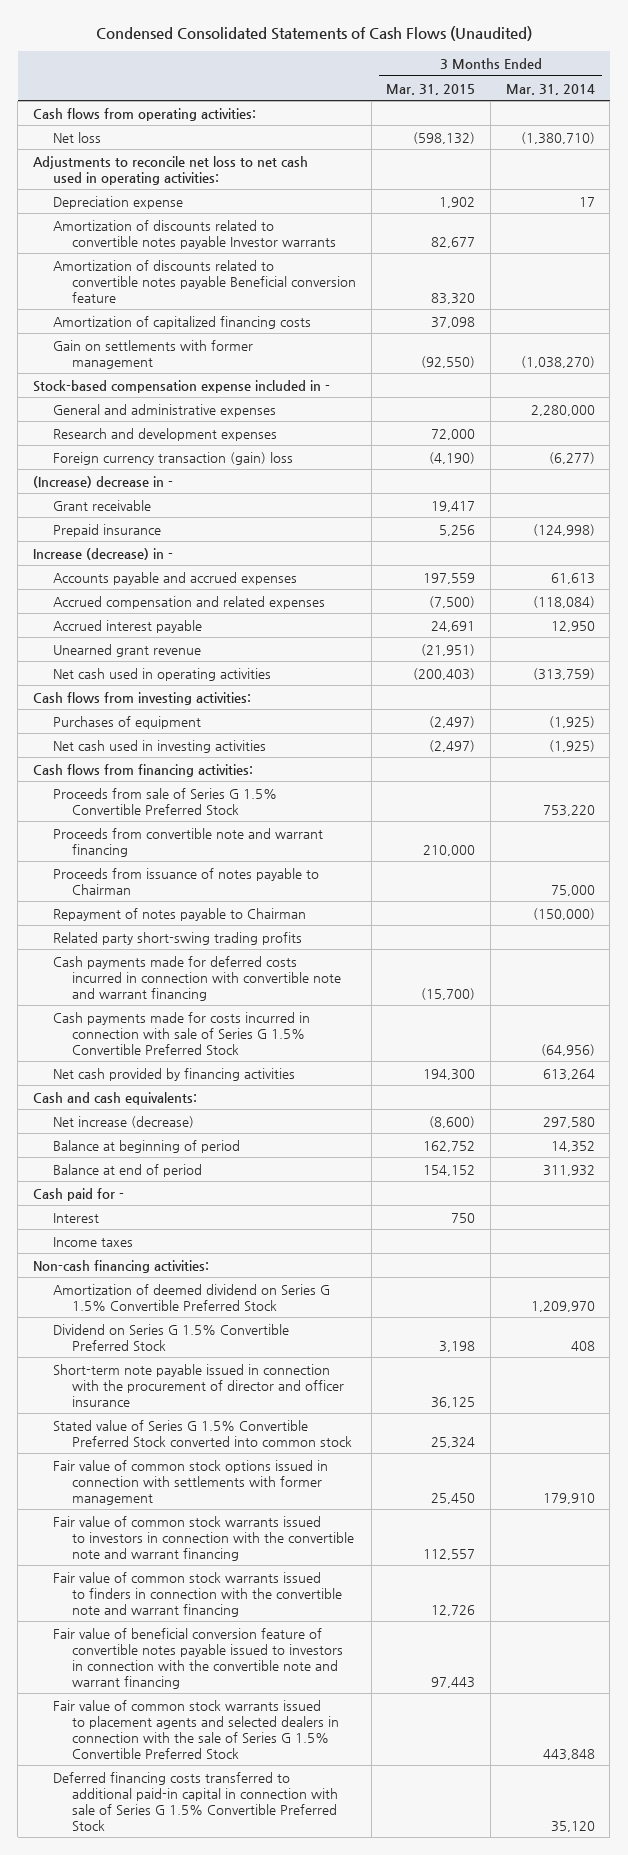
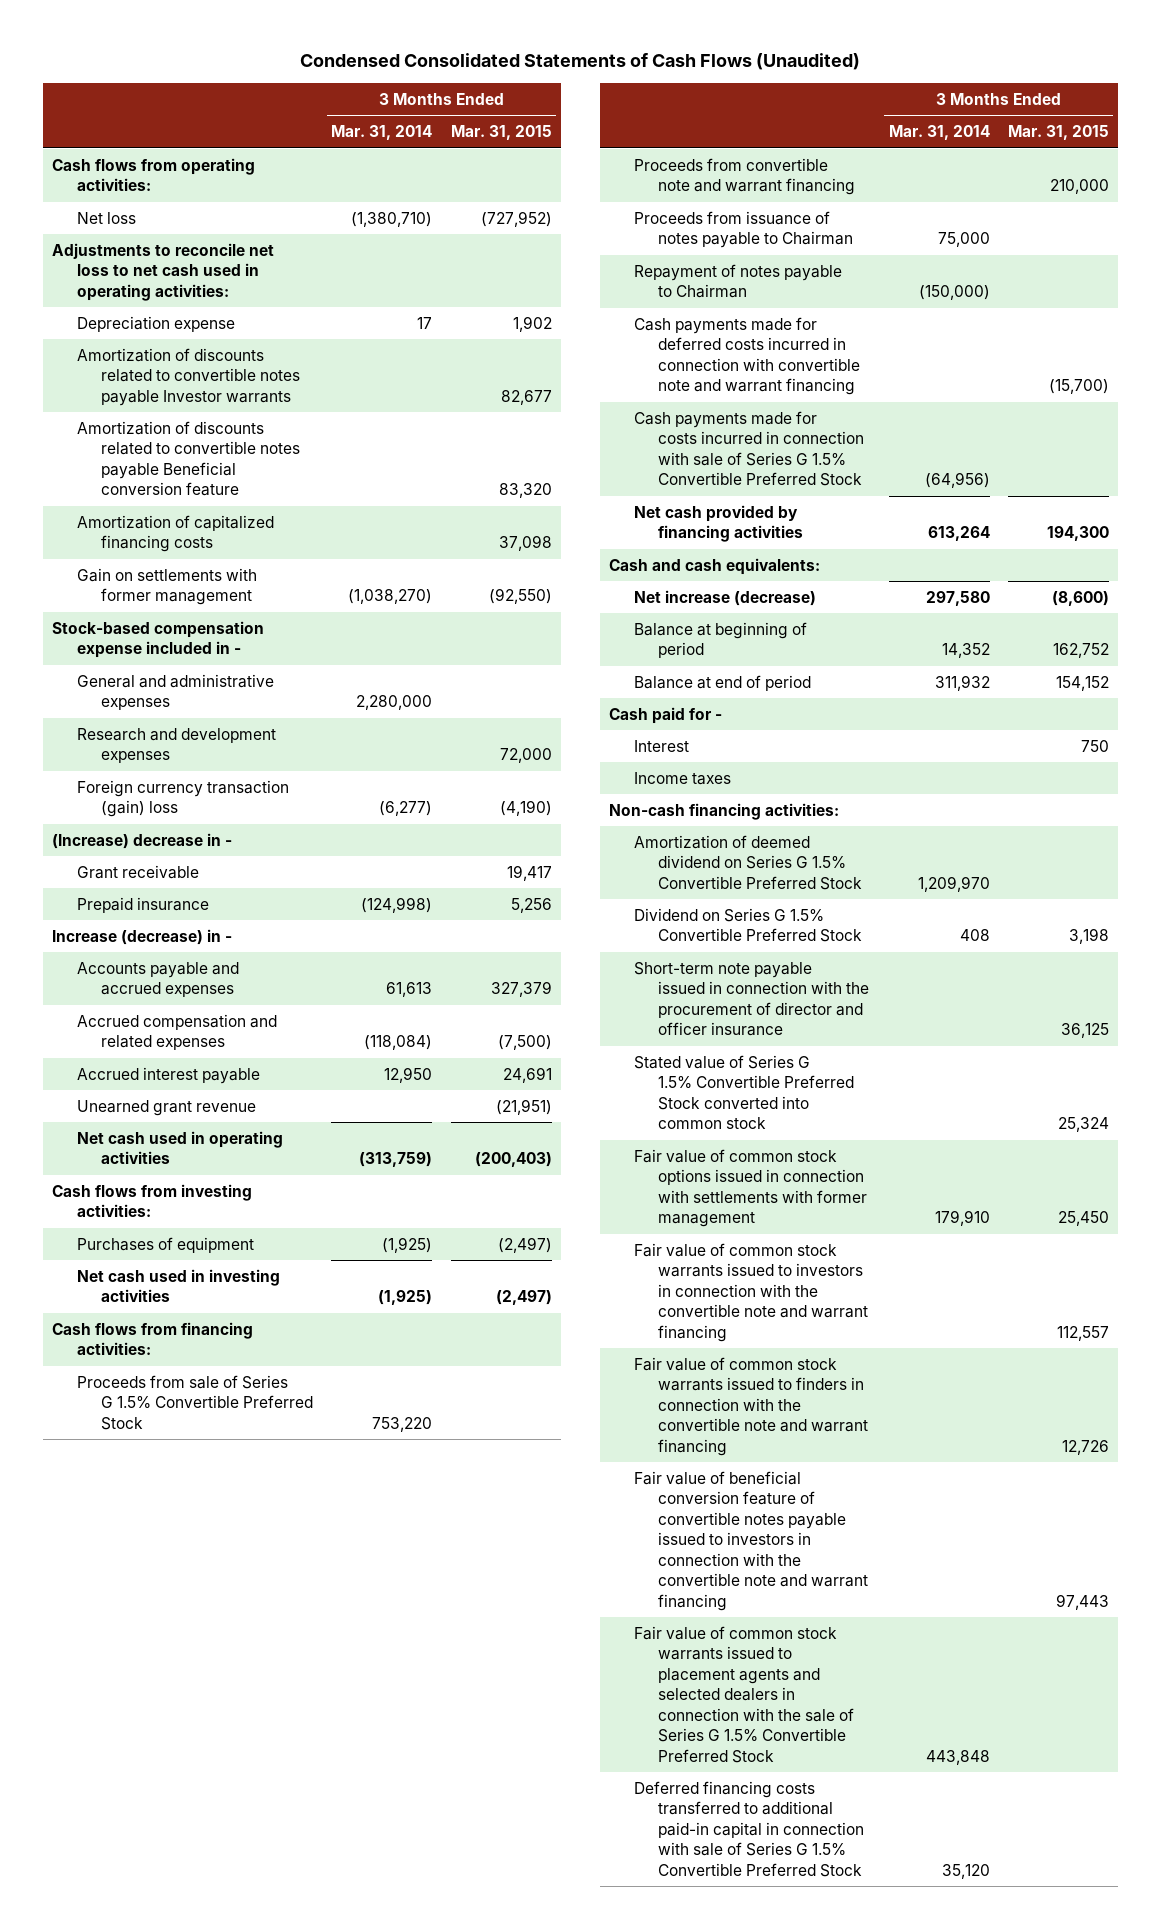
- | 3 Months Ended Mar. 31, 2015 | 3 Months Ended Mar. 31, 2014
+ | 3 Months Ended Mar. 31, 2014 | 3 Months Ended Mar. 31, 2015
- Net loss | (598,132) | (1,380,710)
+ Net loss | (1,380,710) | (727,952)
- Accounts payable and accrued expenses | 197,559 | 61,613
+ Accounts payable and accrued expenses | 61,613 | 327,379
- Related party short-swing trading profits

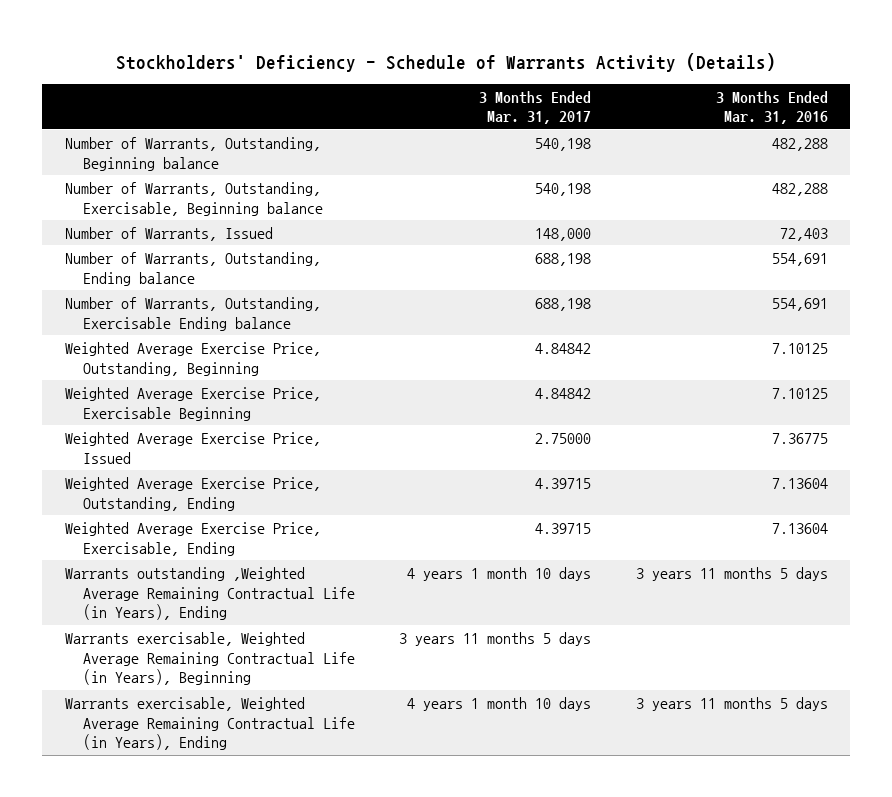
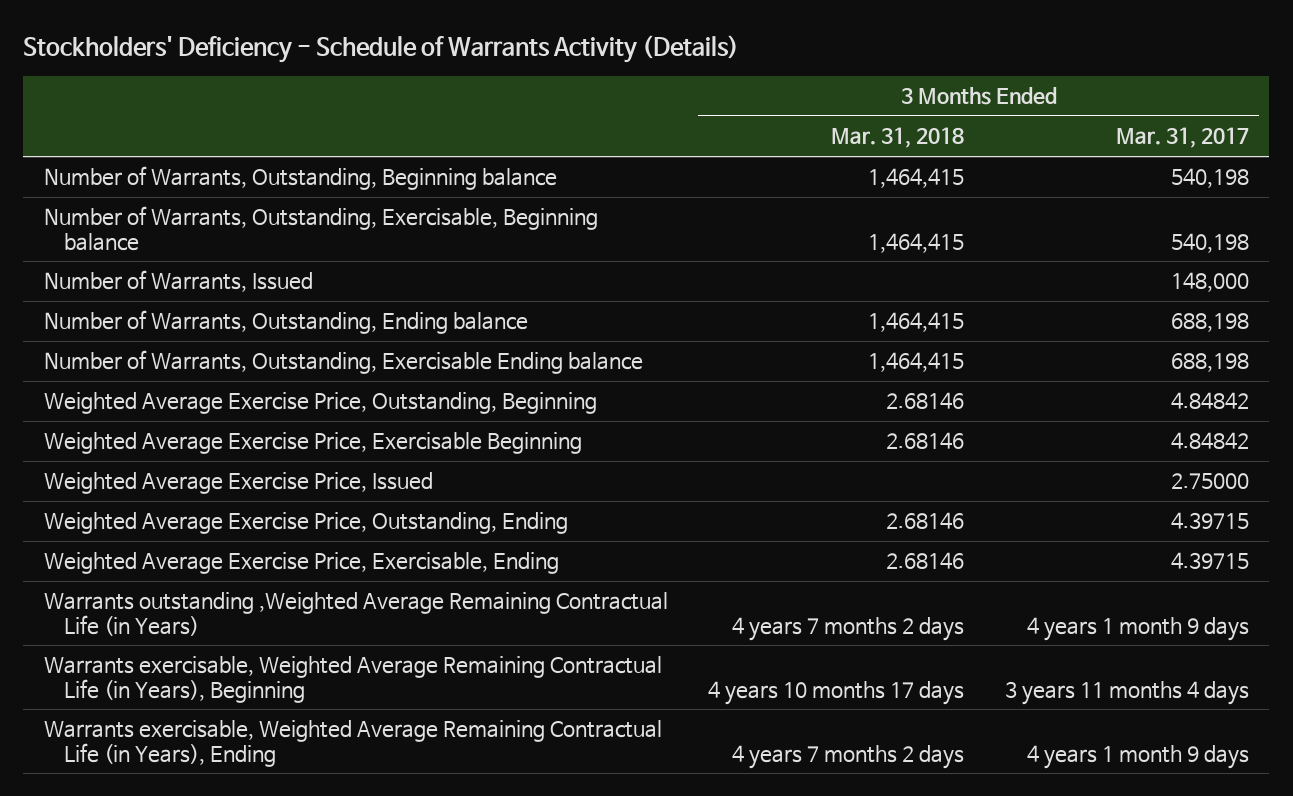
- | 3 Months Ended Mar. 31, 2017 | 3 Months Ended Mar. 31, 2016
+ | 3 Months Ended Mar. 31, 2018 | 3 Months Ended Mar. 31, 2017
- Warrants outstanding ,Weighted Average Remaining Contractual Life (in Years), Ending | 4 years 1 month 10 days | 3 years 11 months 5 days
- Warrants exercisable, Weighted Average Remaining Contractual Life (in Years), Beginning | 3 years 11 months 5 days |
- Warrants exercisable, Weighted Average Remaining Contractual Life (in Years), Ending | 4 years 1 month 10 days | 3 years 11 months 5 days
+ Warrants outstanding ,Weighted Average Remaining Contractual Life (in Years) | 4 years 7 months 2 days | 4 years 1 month 9 days
+ Warrants exercisable, Weighted Average Remaining Contractual Life (in Years), Beginning | 4 years 10 months 17 days | 3 years 11 months 4 days
+ Warrants exercisable, Weighted Average Remaining Contractual Life (in Years), Ending | 4 years 7 months 2 days | 4 years 1 month 9 days

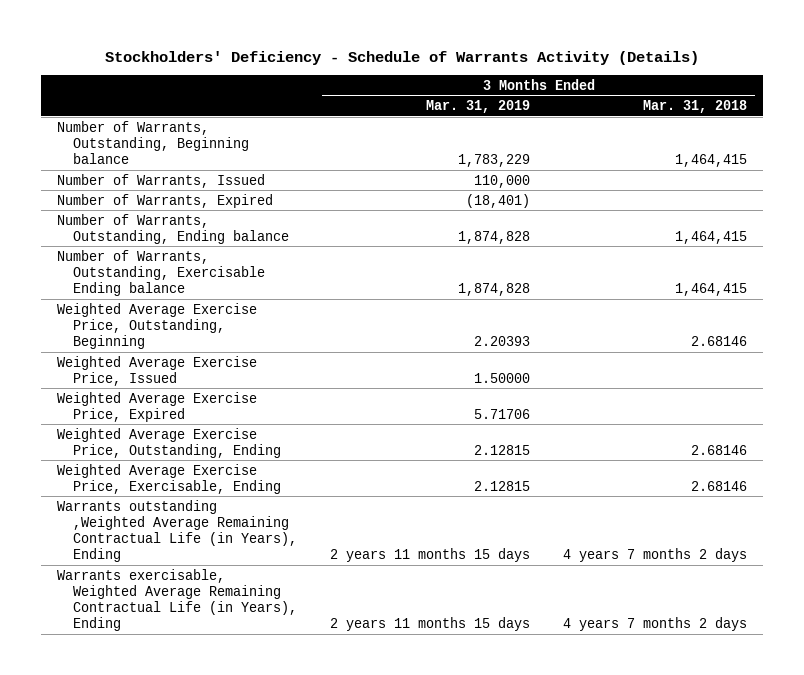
- | 3 Months Ended Mar. 31, 2018 | 3 Months Ended Mar. 31, 2017
+ | 3 Months Ended Mar. 31, 2019 | 3 Months Ended Mar. 31, 2018
- Number of Warrants, Outstanding, Exercisable, Beginning balance | 1,464,415 | 540,198
+ Number of Warrants, Expired | (18,401) |
- Weighted Average Exercise Price, Exercisable Beginning | 2.68146 | 4.84842
+ Weighted Average Exercise Price, Expired | 5.71706 |
- Warrants outstanding ,Weighted Average Remaining Contractual Life (in Years) | 4 years 7 months 2 days | 4 years 1 month 9 days
- Warrants exercisable, Weighted Average Remaining Contractual Life (in Years), Beginning | 4 years 10 months 17 days | 3 years 11 months 4 days
+ Warrants outstanding ,Weighted Average Remaining Contractual Life (in Years), Ending | 2 years 11 months 15 days | 4 years 7 months 2 days

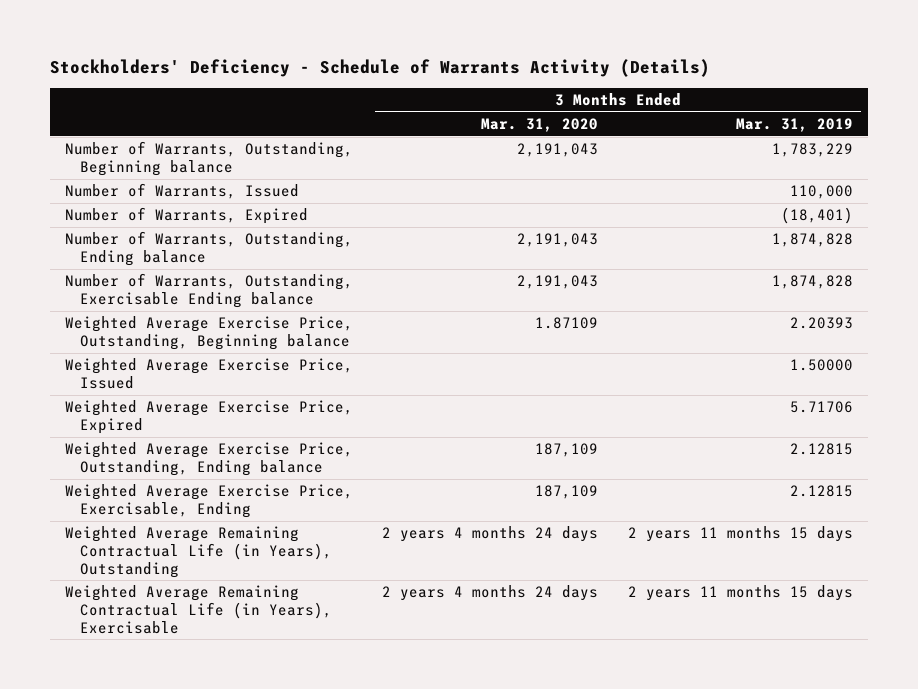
- | 3 Months Ended Mar. 31, 2019 | 3 Months Ended Mar. 31, 2018
+ | 3 Months Ended Mar. 31, 2020 | 3 Months Ended Mar. 31, 2019
- Weighted Average Exercise Price, Outstanding, Beginning | 2.20393 | 2.68146
+ Weighted Average Exercise Price, Outstanding, Beginning balance | 1.87109 | 2.20393
- Weighted Average Exercise Price, Outstanding, Ending | 2.12815 | 2.68146
+ Weighted Average Exercise Price, Outstanding, Ending balance | 187,109 | 2.12815
- Warrants outstanding ,Weighted Average Remaining Contractual Life (in Years), Ending | 2 years 11 months 15 days | 4 years 7 months 2 days
- Warrants exercisable, Weighted Average Remaining Contractual Life (in Years), Ending | 2 years 11 months 15 days | 4 years 7 months 2 days
+ Weighted Average Remaining Contractual Life (in Years), Outstanding | 2 years 4 months 24 days | 2 years 11 months 15 days
+ Weighted Average Remaining Contractual Life (in Years), Exercisable | 2 years 4 months 24 days | 2 years 11 months 15 days

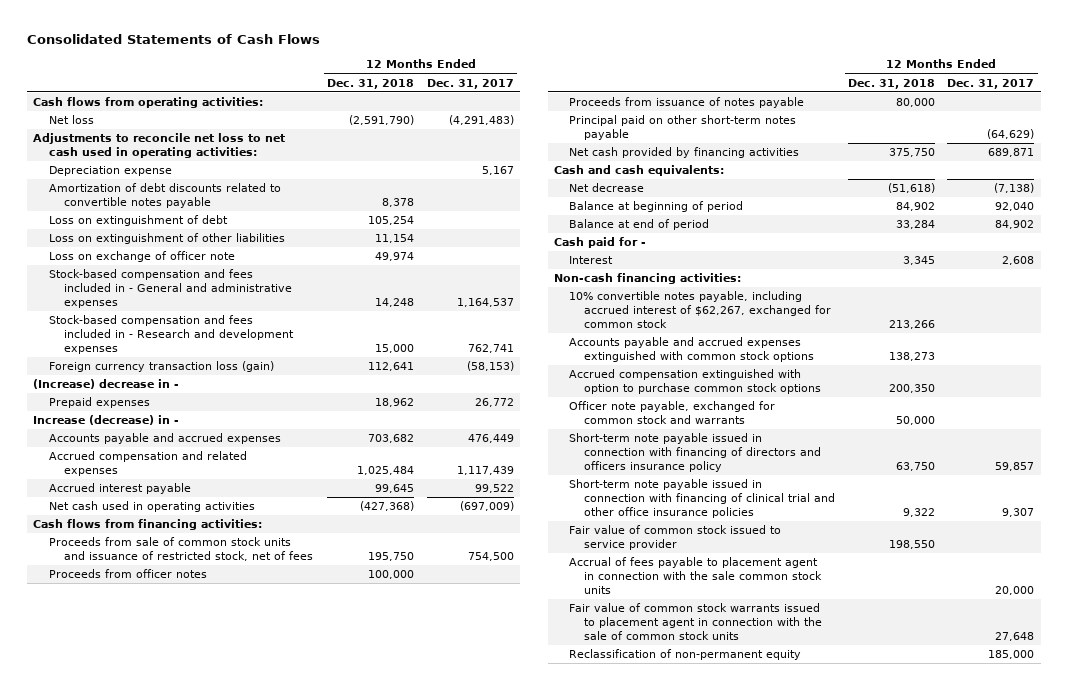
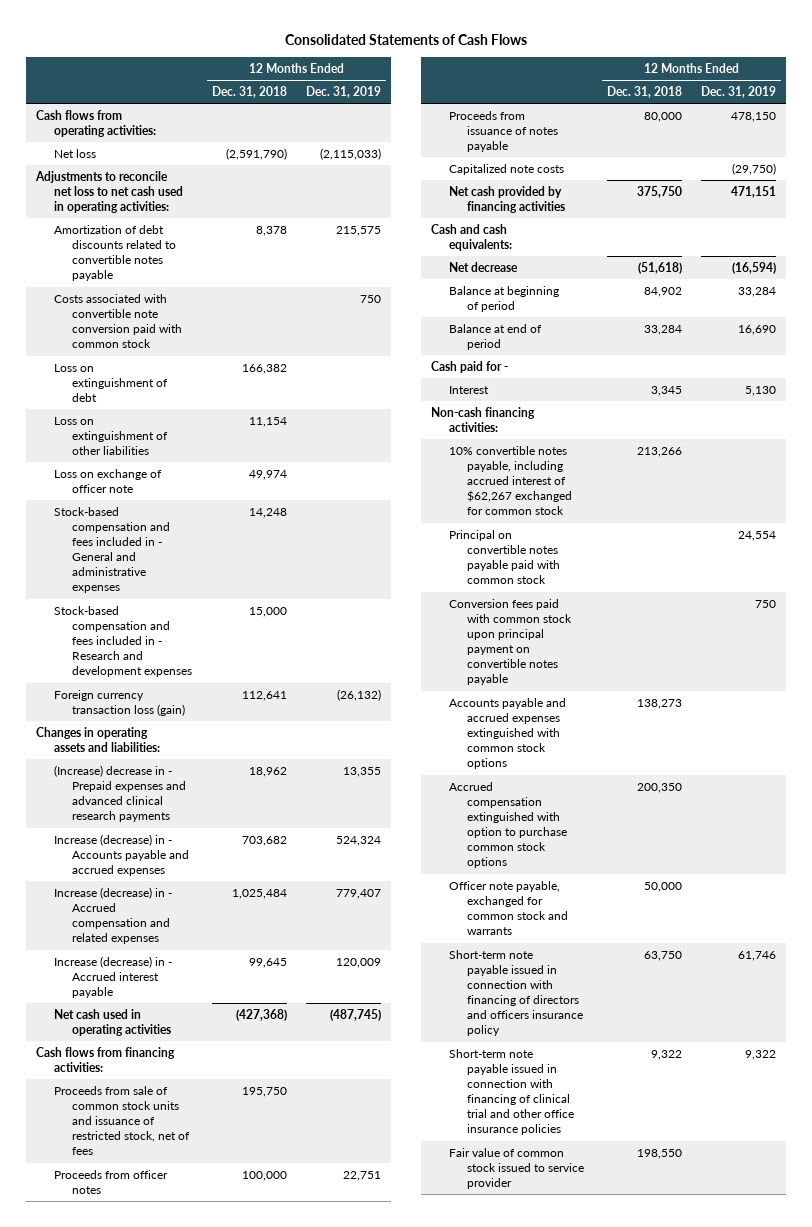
- | 12 Months Ended Dec. 31, 2018 | 12 Months Ended Dec. 31, 2017
+ | 12 Months Ended Dec. 31, 2018 | 12 Months Ended Dec. 31, 2019
- Depreciation expense | | 5,167
- Loss on extinguishment of debt | 105,254 |
+ Costs associated with convertible note conversion paid with common stock | | 750
+ Loss on extinguishment of debt | 166,382 |
- (Increase) decrease in -
- Prepaid expenses | 18,962 | 26,772
- Increase (decrease) in -
- Accounts payable and accrued expenses | 703,682 | 476,449
- Accrued compensation and related expenses | 1,025,484 | 1,117,439
- Accrued interest payable | 99,645 | 99,522
+ Changes in operating assets and liabilities:
+ (Increase) decrease in - Prepaid expenses and advanced clinical research payments | 18,962 | 13,355
+ Increase (decrease) in - Accounts payable and accrued expenses | 703,682 | 524,324
+ Increase (decrease) in - Accrued compensation and related expenses | 1,025,484 | 779,407
+ Increase (decrease) in - Accrued interest payable | 99,645 | 120,009
- Principal paid on other short-term notes payable | | (64,629)
+ Capitalized note costs | | (29,750)
- 10% convertible notes payable, including accrued interest of $62,267, exchanged for common stock | 213,266 |
+ 10% convertible notes payable, including accrued interest of $62,267 exchanged for common stock | 213,266 |
+ Principal on convertible notes payable paid with common stock | | 24,554
+ Conversion fees paid with common stock upon principal payment on convertible notes payable | | 750
- Accrual of fees payable to placement agent in connection with the sale common stock units | | 20,000
- Fair value of common stock warrants issued to placement agent in connection with the sale of common stock units | | 27,648
- Reclassification of non-permanent equity | | 185,000

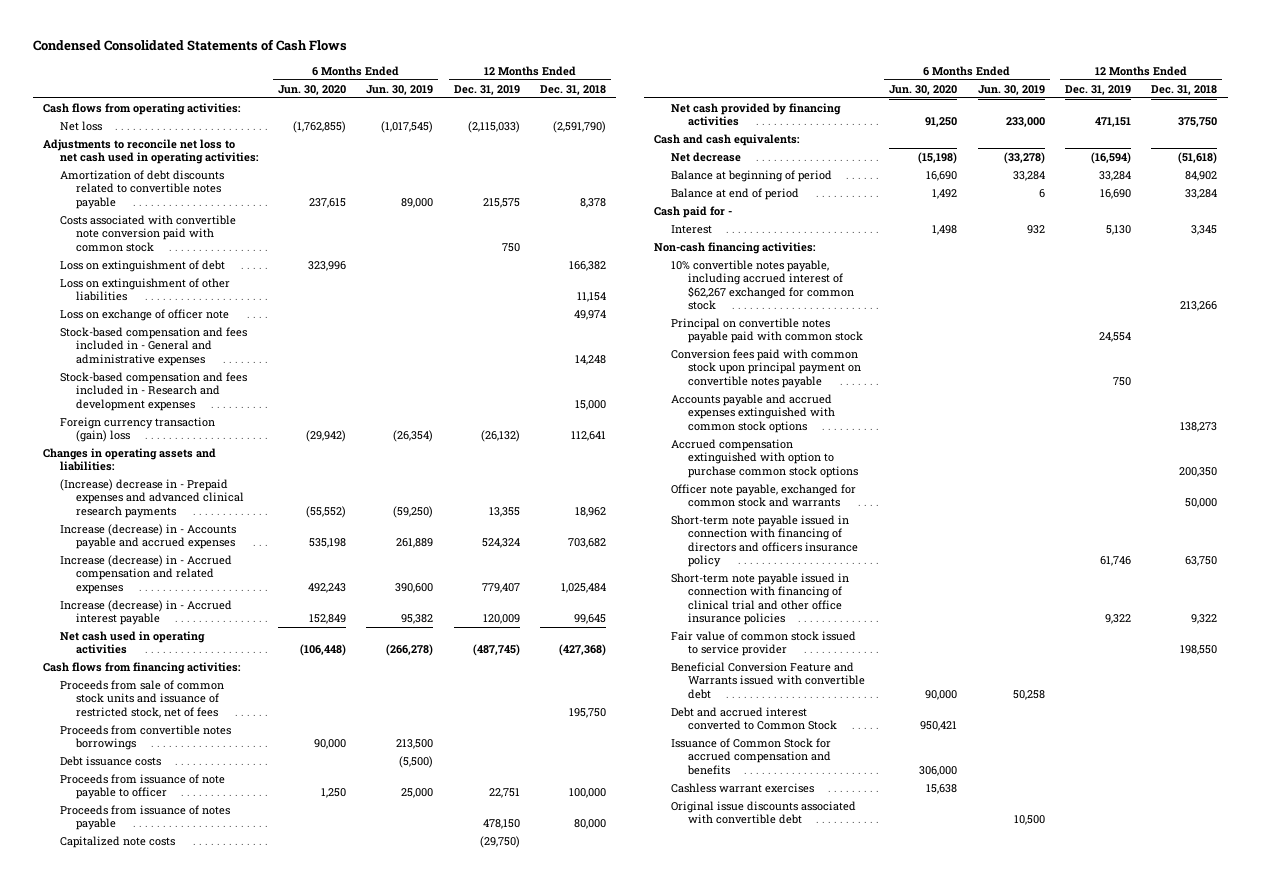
- Consolidated Statements of Cash Flows
+ Condensed Consolidated Statements of Cash Flows
- | 12 Months Ended Dec. 31, 2018 | 12 Months Ended Dec. 31, 2019
+ | 6 Months Ended Jun. 30, 2020 | 6 Months Ended Jun. 30, 2019 | 12 Months Ended Dec. 31, 2019 | 12 Months Ended Dec. 31, 2018
- Foreign currency transaction loss (gain) | 112,641 | (26,132)
+ Foreign currency transaction (gain) loss | (29,942) | (26,354) | (26,132) | 112,641
- Proceeds from officer notes | 100,000 | 22,751
+ Proceeds from convertible notes borrowings | 90,000 | 213,500 | |
+ Debt issuance costs | | (5,500) | |
+ Proceeds from issuance of note payable to officer | 1,250 | 25,000 | 22,751 | 100,000
+ Beneficial Conversion Feature and Warrants issued with convertible debt | 90,000 | 50,258 | |
+ Debt and accrued interest converted to Common Stock | 950,421 | | |
+ Issuance of Common Stock for accrued compensation and benefits | 306,000 | | |
+ Cashless warrant exercises | 15,638 | | |
+ Original issue discounts associated with convertible debt | | 10,500 | |

